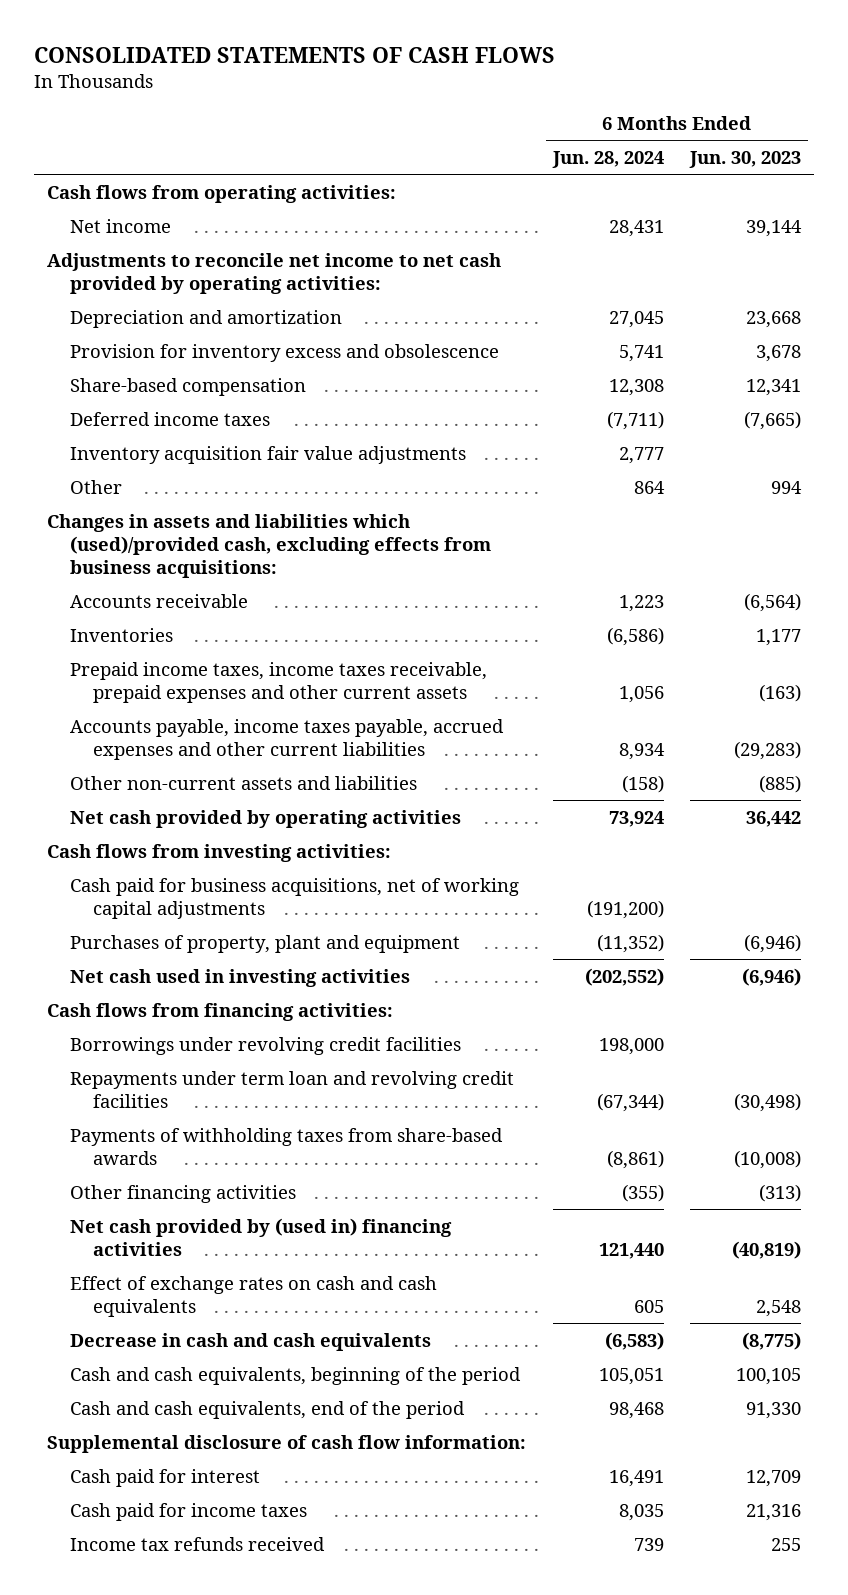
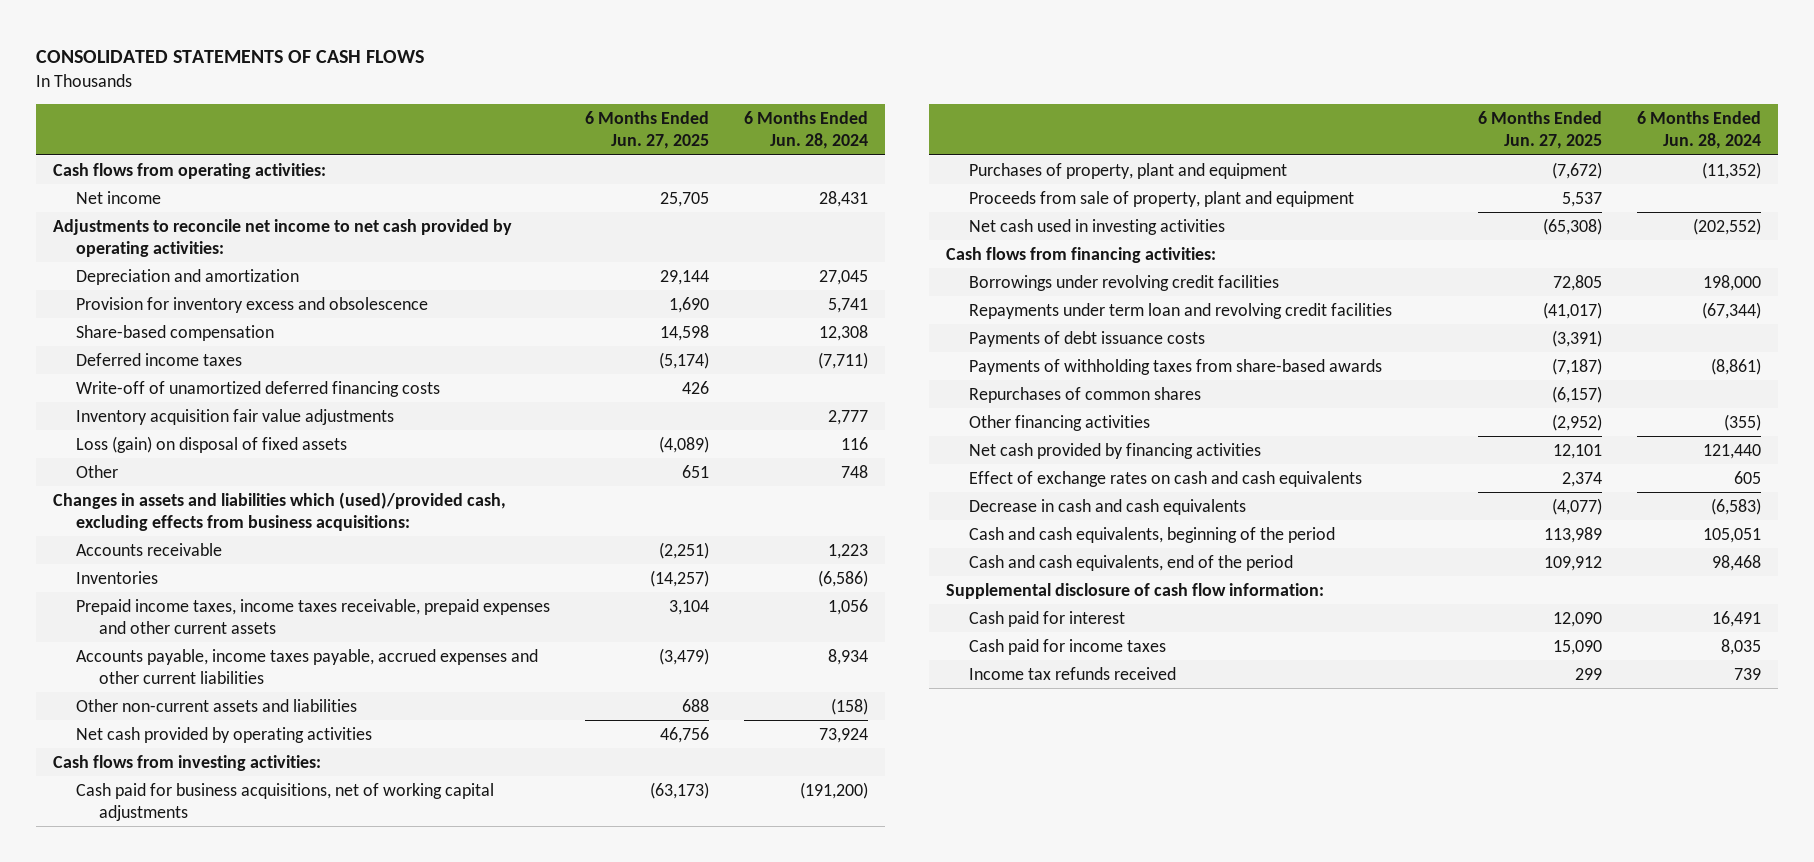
- | 6 Months Ended Jun. 28, 2024 | 6 Months Ended Jun. 30, 2023
+ | 6 Months Ended Jun. 27, 2025 | 6 Months Ended Jun. 28, 2024
+ Write-off of unamortized deferred financing costs | 426 |
- Other | 864 | 994
+ Loss (gain) on disposal of fixed assets | (4,089) | 116
+ Other | 651 | 748
+ Proceeds from sale of property, plant and equipment | 5,537 |
+ Payments of debt issuance costs | (3,391) |
+ Repurchases of common shares | (6,157) |
- Net cash provided by (used in) financing activities | 121,440 | (40,819)
+ Net cash provided by financing activities | 12,101 | 121,440

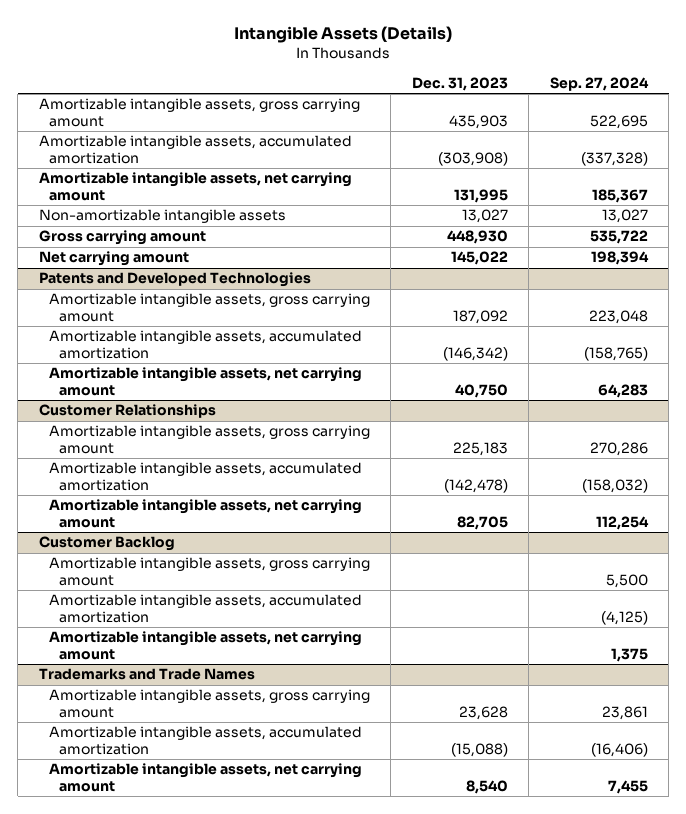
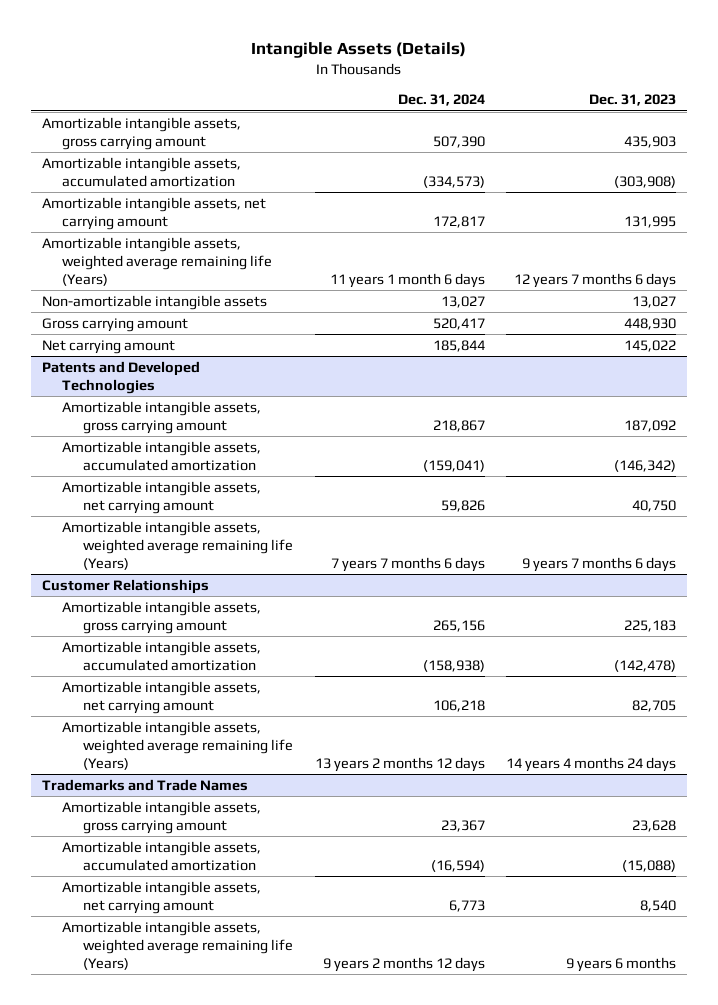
- | Dec. 31, 2023 | Sep. 27, 2024
+ | Dec. 31, 2024 | Dec. 31, 2023
+ Amortizable intangible assets, weighted average remaining life (Years) | 11 years 1 month 6 days | 12 years 7 months 6 days
@ Patents and Developed Technologies
+ Amortizable intangible assets, weighted average remaining life (Years) | 7 years 7 months 6 days | 9 years 7 months 6 days
- Customer Backlog
- Amortizable intangible assets, gross carrying amount | | 5,500
- Amortizable intangible assets, accumulated amortization | | (4,125)
- Amortizable intangible assets, net carrying amount | | 1,375
@ Customer Relationships
+ Amortizable intangible assets, weighted average remaining life (Years) | 13 years 2 months 12 days | 14 years 4 months 24 days
@ Trademarks and Trade Names
+ Amortizable intangible assets, weighted average remaining life (Years) | 9 years 2 months 12 days | 9 years 6 months

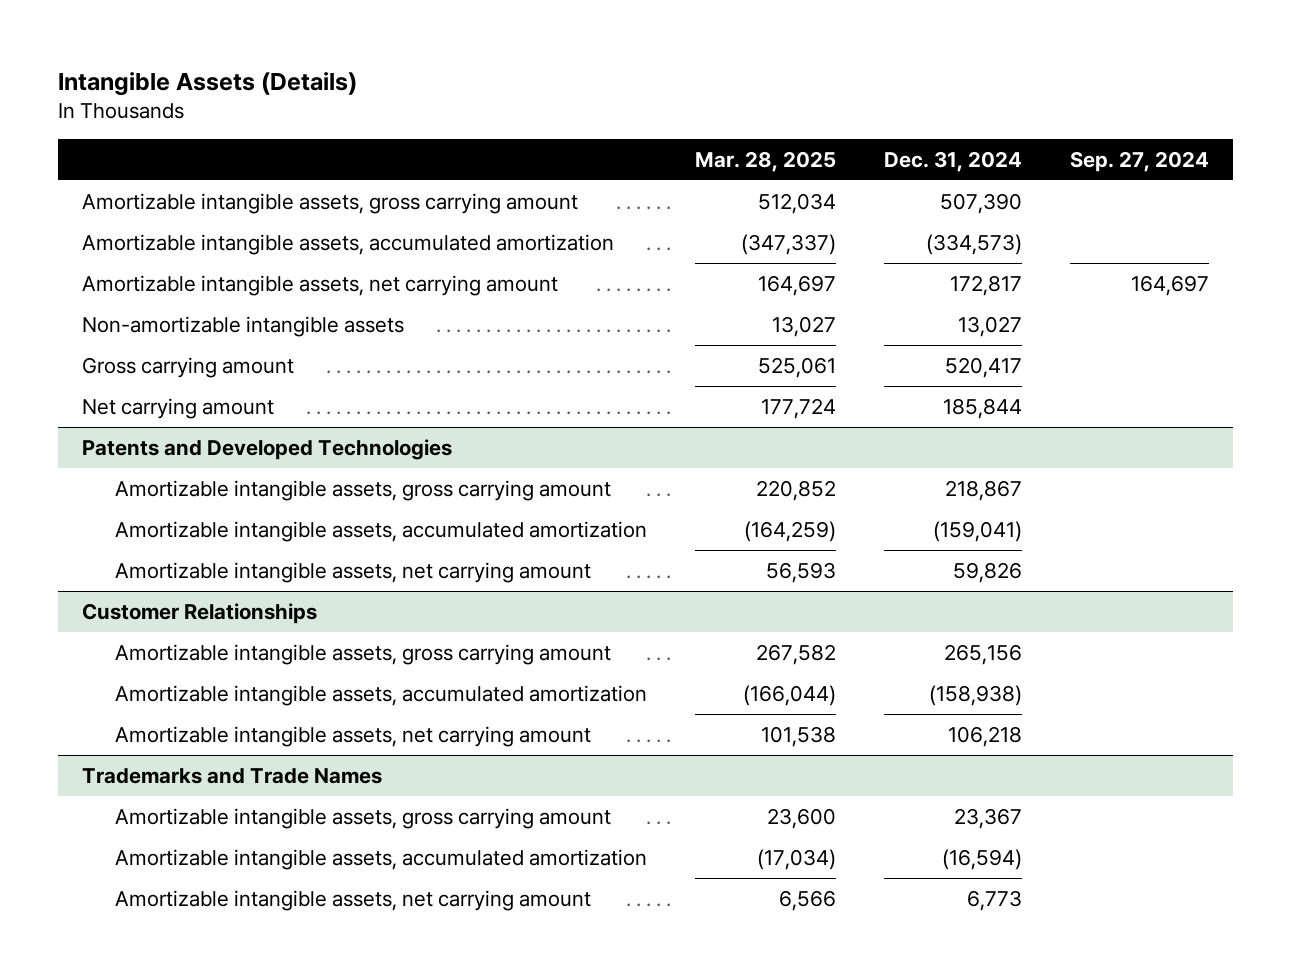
- | Dec. 31, 2024 | Dec. 31, 2023
+ | Mar. 28, 2025 | Dec. 31, 2024 | Sep. 27, 2024
- Amortizable intangible assets, weighted average remaining life (Years) | 11 years 1 month 6 days | 12 years 7 months 6 days
@ Patents and Developed Technologies
- Amortizable intangible assets, weighted average remaining life (Years) | 7 years 7 months 6 days | 9 years 7 months 6 days
@ Customer Relationships
- Amortizable intangible assets, weighted average remaining life (Years) | 13 years 2 months 12 days | 14 years 4 months 24 days
@ Trademarks and Trade Names
- Amortizable intangible assets, weighted average remaining life (Years) | 9 years 2 months 12 days | 9 years 6 months

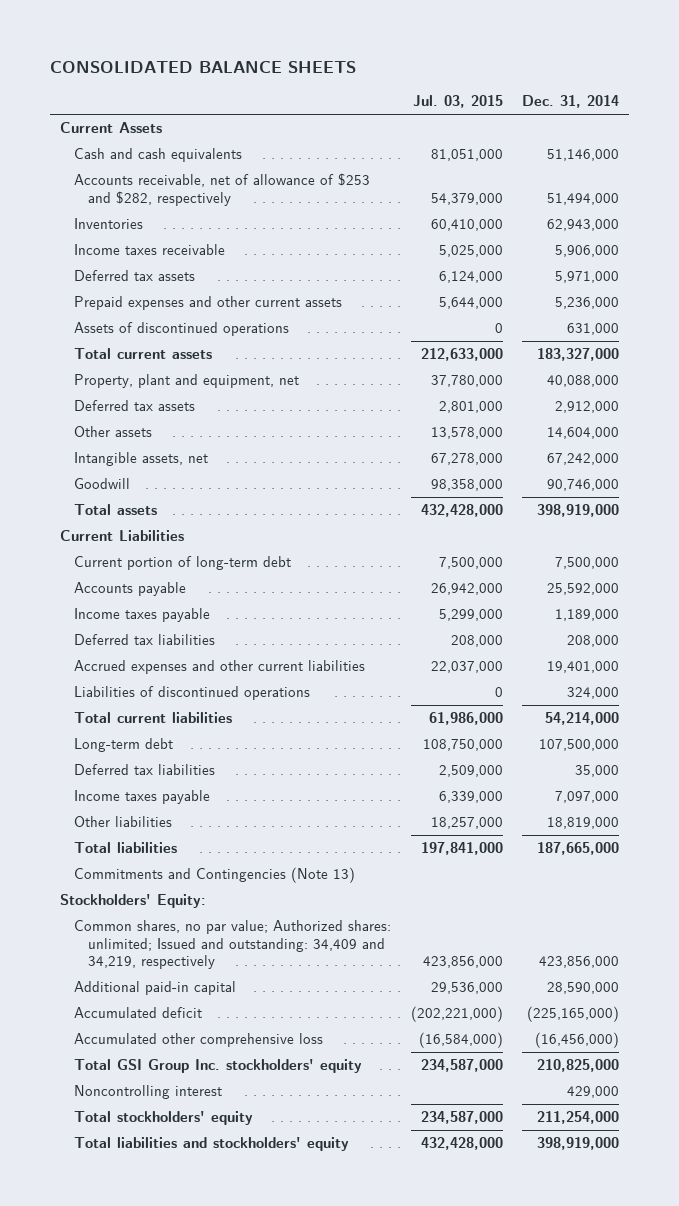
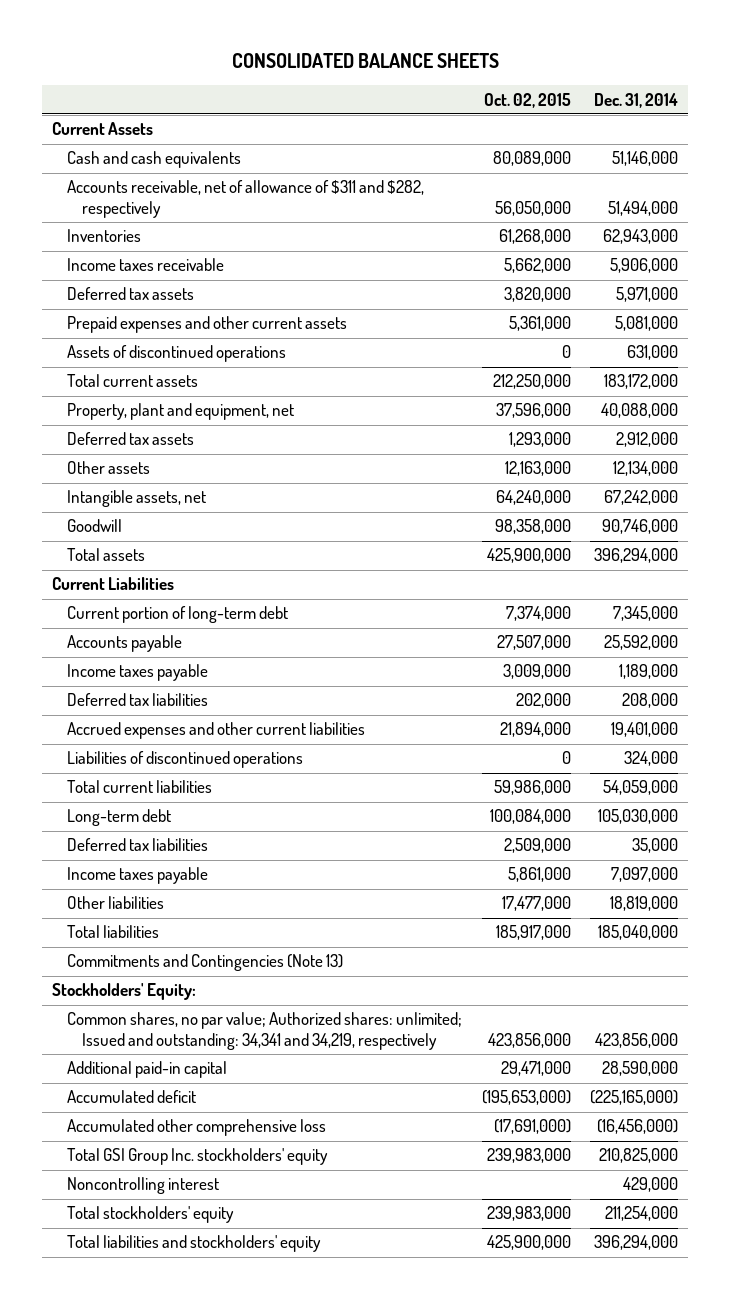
- | Jul. 03, 2015 | Dec. 31, 2014
+ | Oct. 02, 2015 | Dec. 31, 2014
- Accounts receivable, net of allowance of $253 and $282, respectively | 54,379,000 | 51,494,000
+ Accounts receivable, net of allowance of $311 and $282, respectively | 56,050,000 | 51,494,000
- Prepaid expenses and other current assets | 5,644,000 | 5,236,000
+ Prepaid expenses and other current assets | 5,361,000 | 5,081,000
- Total current assets | 212,633,000 | 183,327,000
+ Total current assets | 212,250,000 | 183,172,000
- Other assets | 13,578,000 | 14,604,000
+ Other assets | 12,163,000 | 12,134,000
- Total assets | 432,428,000 | 398,919,000
+ Total assets | 425,900,000 | 396,294,000
- Current portion of long-term debt | 7,500,000 | 7,500,000
+ Current portion of long-term debt | 7,374,000 | 7,345,000
- Total current liabilities | 61,986,000 | 54,214,000
- Long-term debt | 108,750,000 | 107,500,000
+ Total current liabilities | 59,986,000 | 54,059,000
+ Long-term debt | 100,084,000 | 105,030,000
- Total liabilities | 197,841,000 | 187,665,000
+ Total liabilities | 185,917,000 | 185,040,000
- Common shares, no par value; Authorized shares: unlimited; Issued and outstanding: 34,409 and 34,219, respectively | 423,856,000 | 423,856,000
+ Common shares, no par value; Authorized shares: unlimited; Issued and outstanding: 34,341 and 34,219, respectively | 423,856,000 | 423,856,000
- Total liabilities and stockholders' equity | 432,428,000 | 398,919,000
+ Total liabilities and stockholders' equity | 425,900,000 | 396,294,000

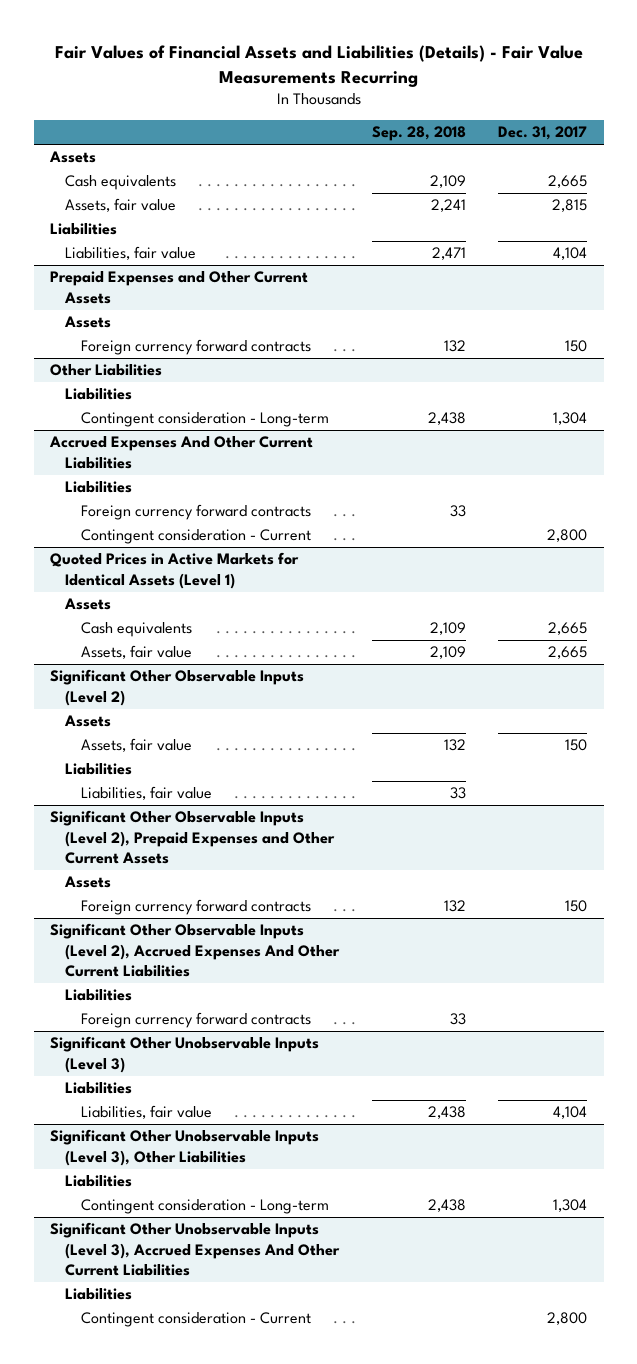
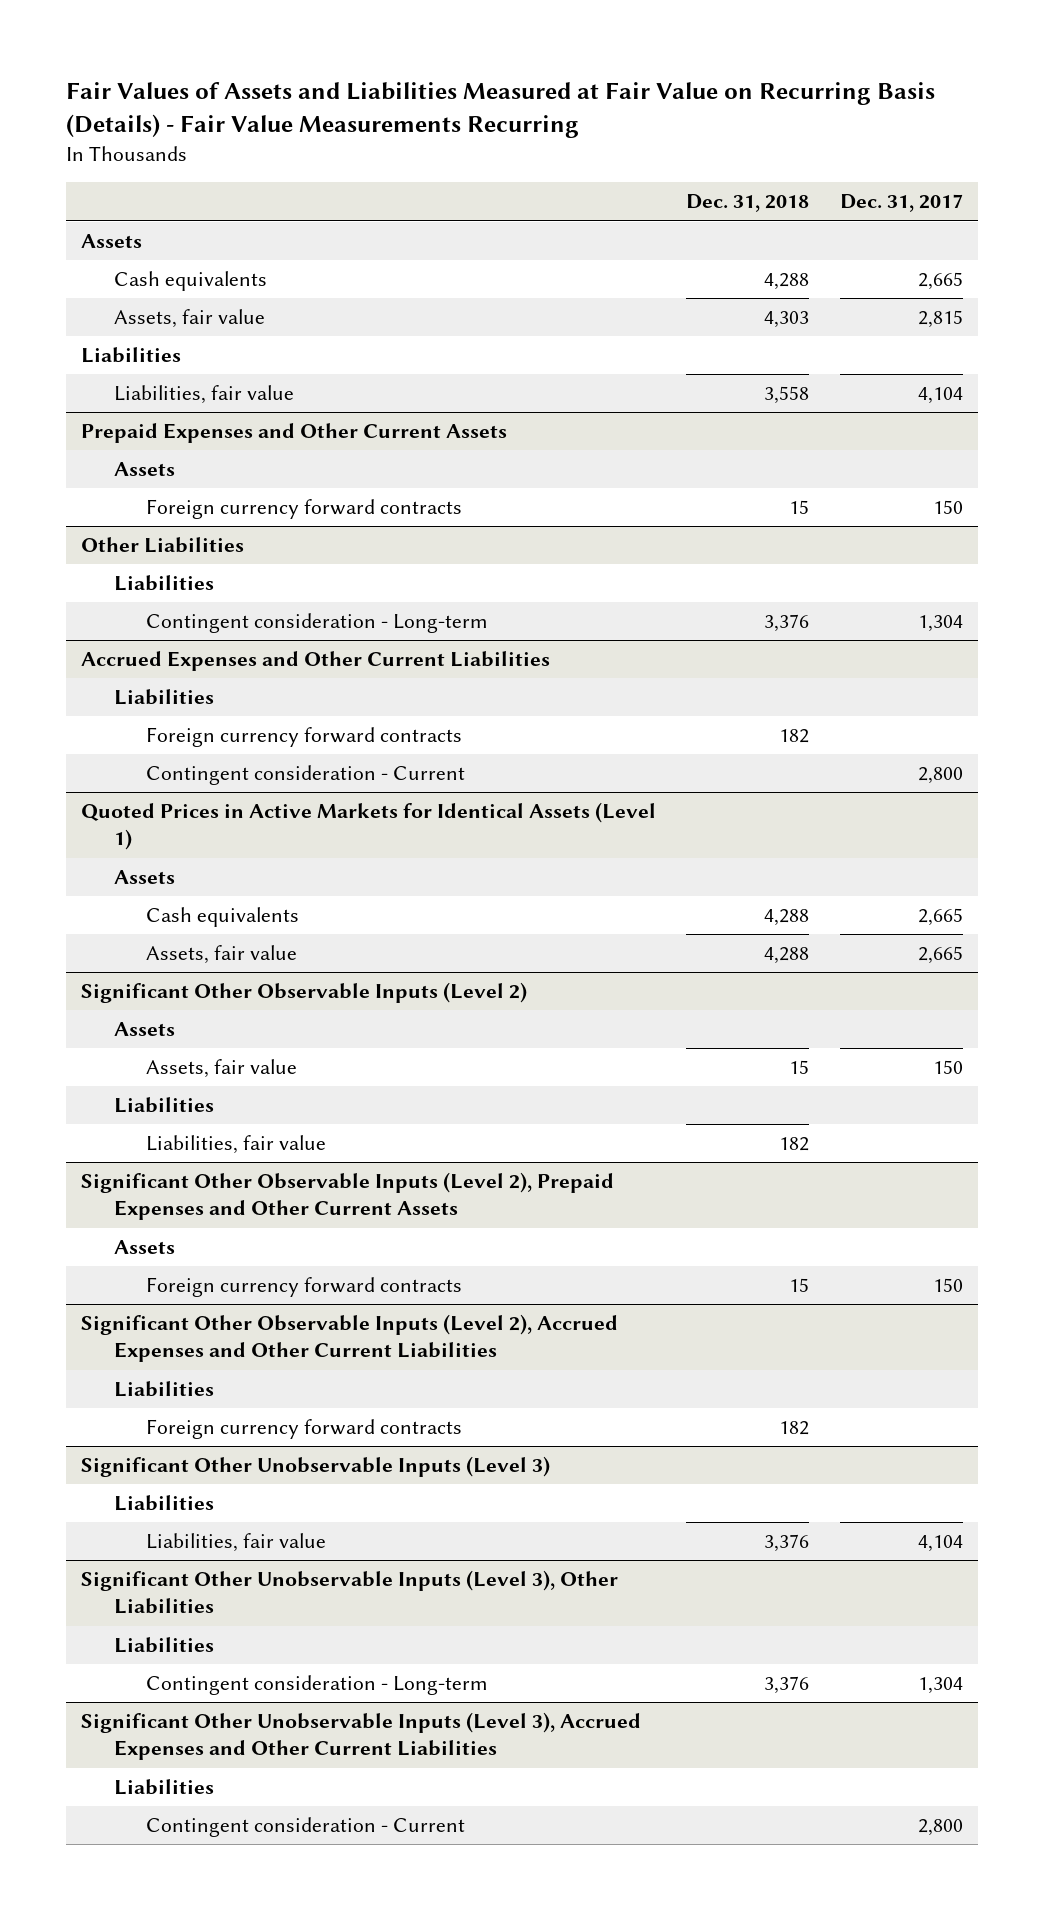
- Fair Values of Financial Assets and Liabilities (Details) - Fair Value Measurements Recurring
+ Fair Values of Assets and Liabilities Measured at Fair Value on Recurring Basis (Details) - Fair Value Measurements Recurring
- | Sep. 28, 2018 | Dec. 31, 2017
+ | Dec. 31, 2018 | Dec. 31, 2017
- Accrued Expenses And Other Current Liabilities
+ Accrued Expenses and Other Current Liabilities
- Significant Other Observable Inputs (Level 2), Accrued Expenses And Other Current Liabilities
+ Significant Other Observable Inputs (Level 2), Accrued Expenses and Other Current Liabilities
- Significant Other Unobservable Inputs (Level 3), Accrued Expenses And Other Current Liabilities
+ Significant Other Unobservable Inputs (Level 3), Accrued Expenses and Other Current Liabilities

